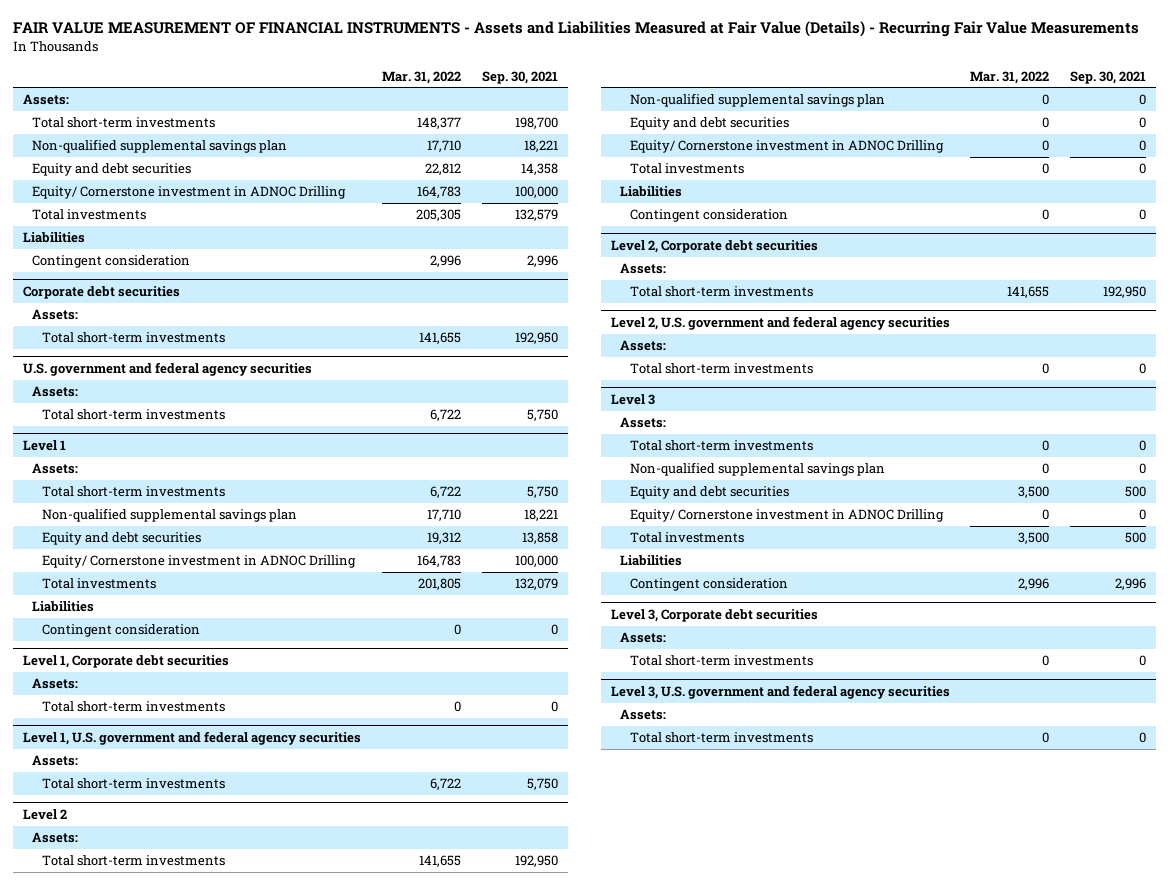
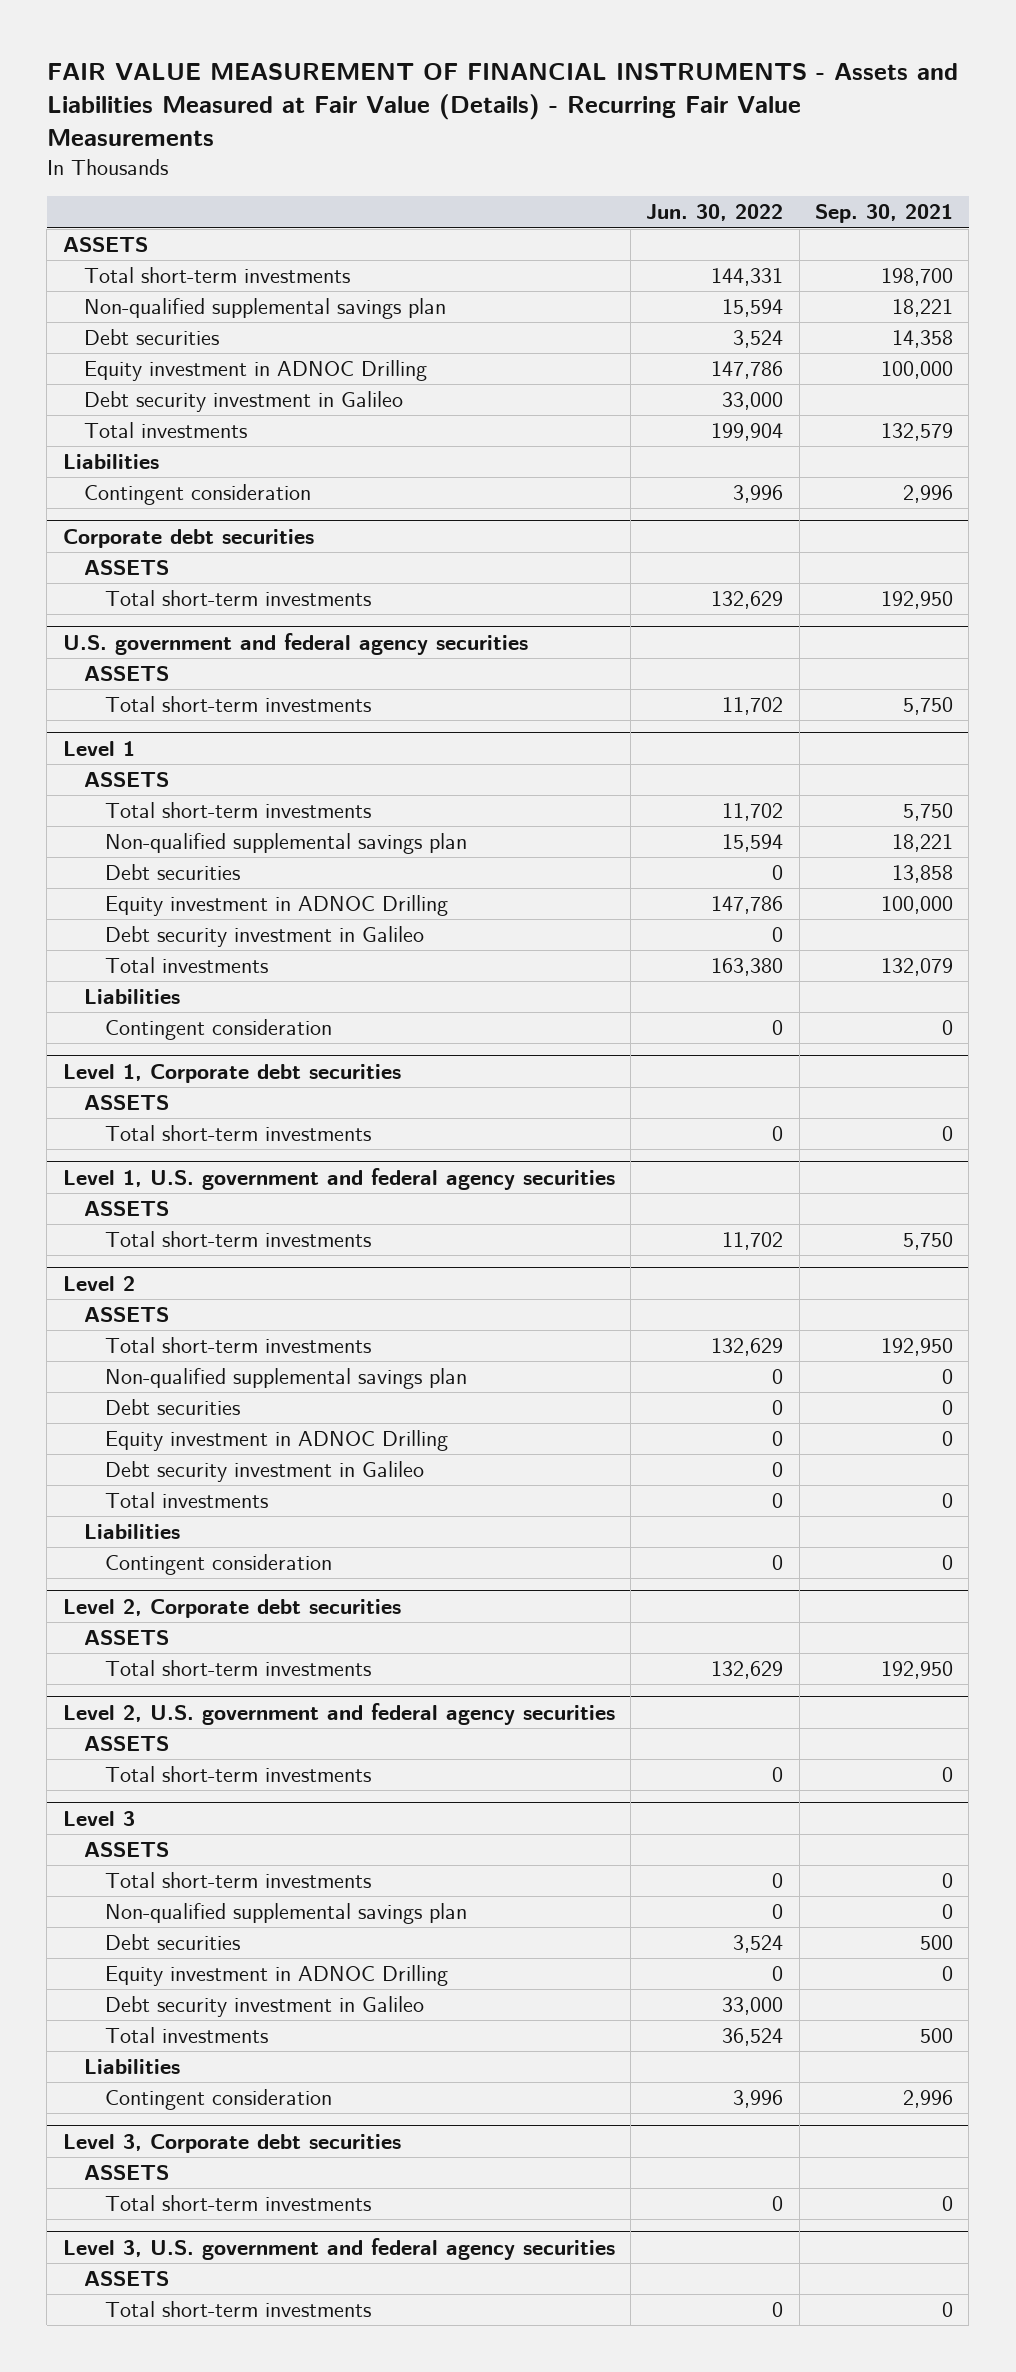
- | Mar. 31, 2022 | Sep. 30, 2021
+ | Jun. 30, 2022 | Sep. 30, 2021
- Assets:
+ ASSETS
- Equity and debt securities | 22,812 | 14,358
- Equity/ Cornerstone investment in ADNOC Drilling | 164,783 | 100,000
+ Debt securities | 3,524 | 14,358
+ Equity investment in ADNOC Drilling | 147,786 | 100,000
+ Debt security investment in Galileo | 33,000 |
@ Corporate debt securities
- Assets:
+ ASSETS
@ U.S. government and federal agency securities
- Assets:
+ ASSETS
@ Level 1
- Assets:
+ ASSETS
- Equity and debt securities | 19,312 | 13,858
- Equity/ Cornerstone investment in ADNOC Drilling | 164,783 | 100,000
+ Debt securities | 0 | 13,858
+ Equity investment in ADNOC Drilling | 147,786 | 100,000
+ Debt security investment in Galileo | 0 |
@ Level 1, Corporate debt securities
- Assets:
+ ASSETS
@ Level 1, U.S. government and federal agency securities
- Assets:
+ ASSETS
@ Level 2
- Assets:
+ ASSETS
- Equity and debt securities | 0 | 0
- Equity/ Cornerstone investment in ADNOC Drilling | 0 | 0
+ Debt securities | 0 | 0
+ Equity investment in ADNOC Drilling | 0 | 0
+ Debt security investment in Galileo | 0 |
@ Level 2, Corporate debt securities
- Assets:
+ ASSETS
@ Level 2, U.S. government and federal agency securities
- Assets:
+ ASSETS
@ Level 3
- Assets:
+ ASSETS
- Equity and debt securities | 3,500 | 500
- Equity/ Cornerstone investment in ADNOC Drilling | 0 | 0
+ Debt securities | 3,524 | 500
+ Equity investment in ADNOC Drilling | 0 | 0
+ Debt security investment in Galileo | 33,000 |
@ Level 3, Corporate debt securities
- Assets:
+ ASSETS
@ Level 3, U.S. government and federal agency securities
- Assets:
+ ASSETS

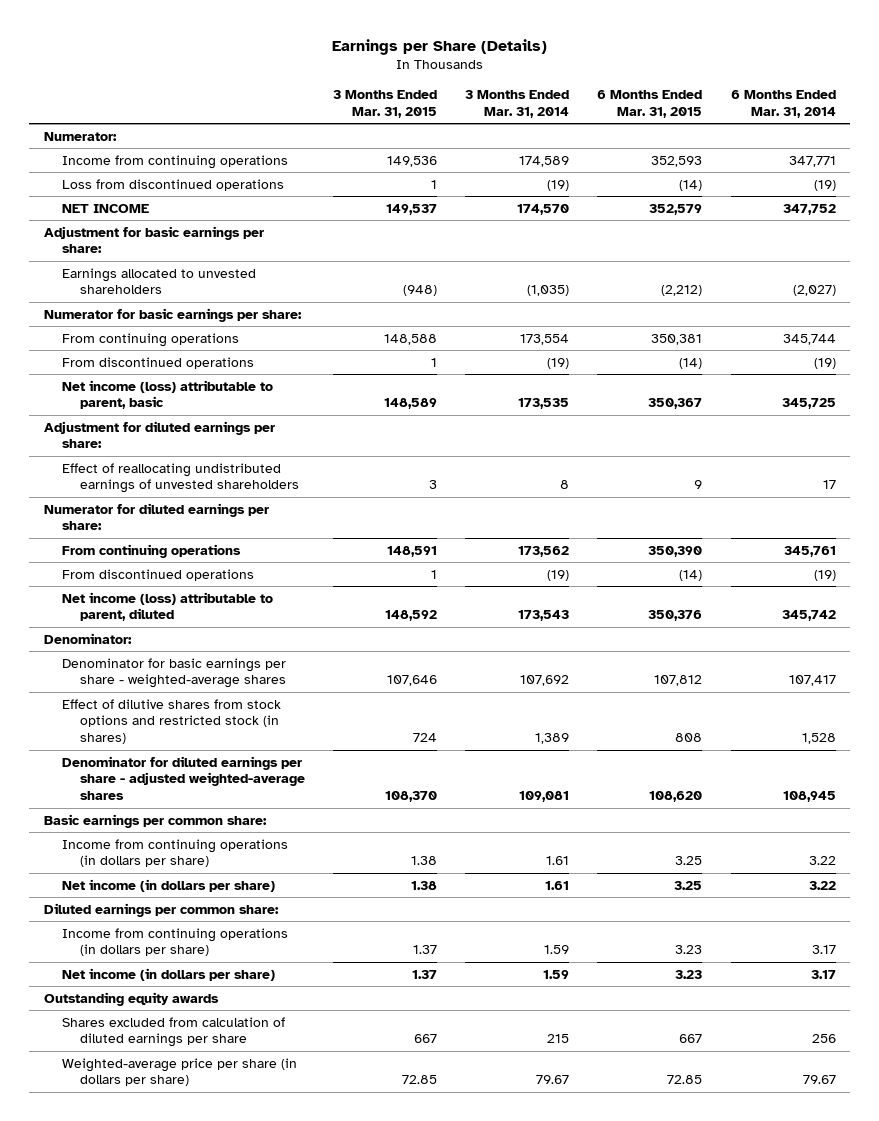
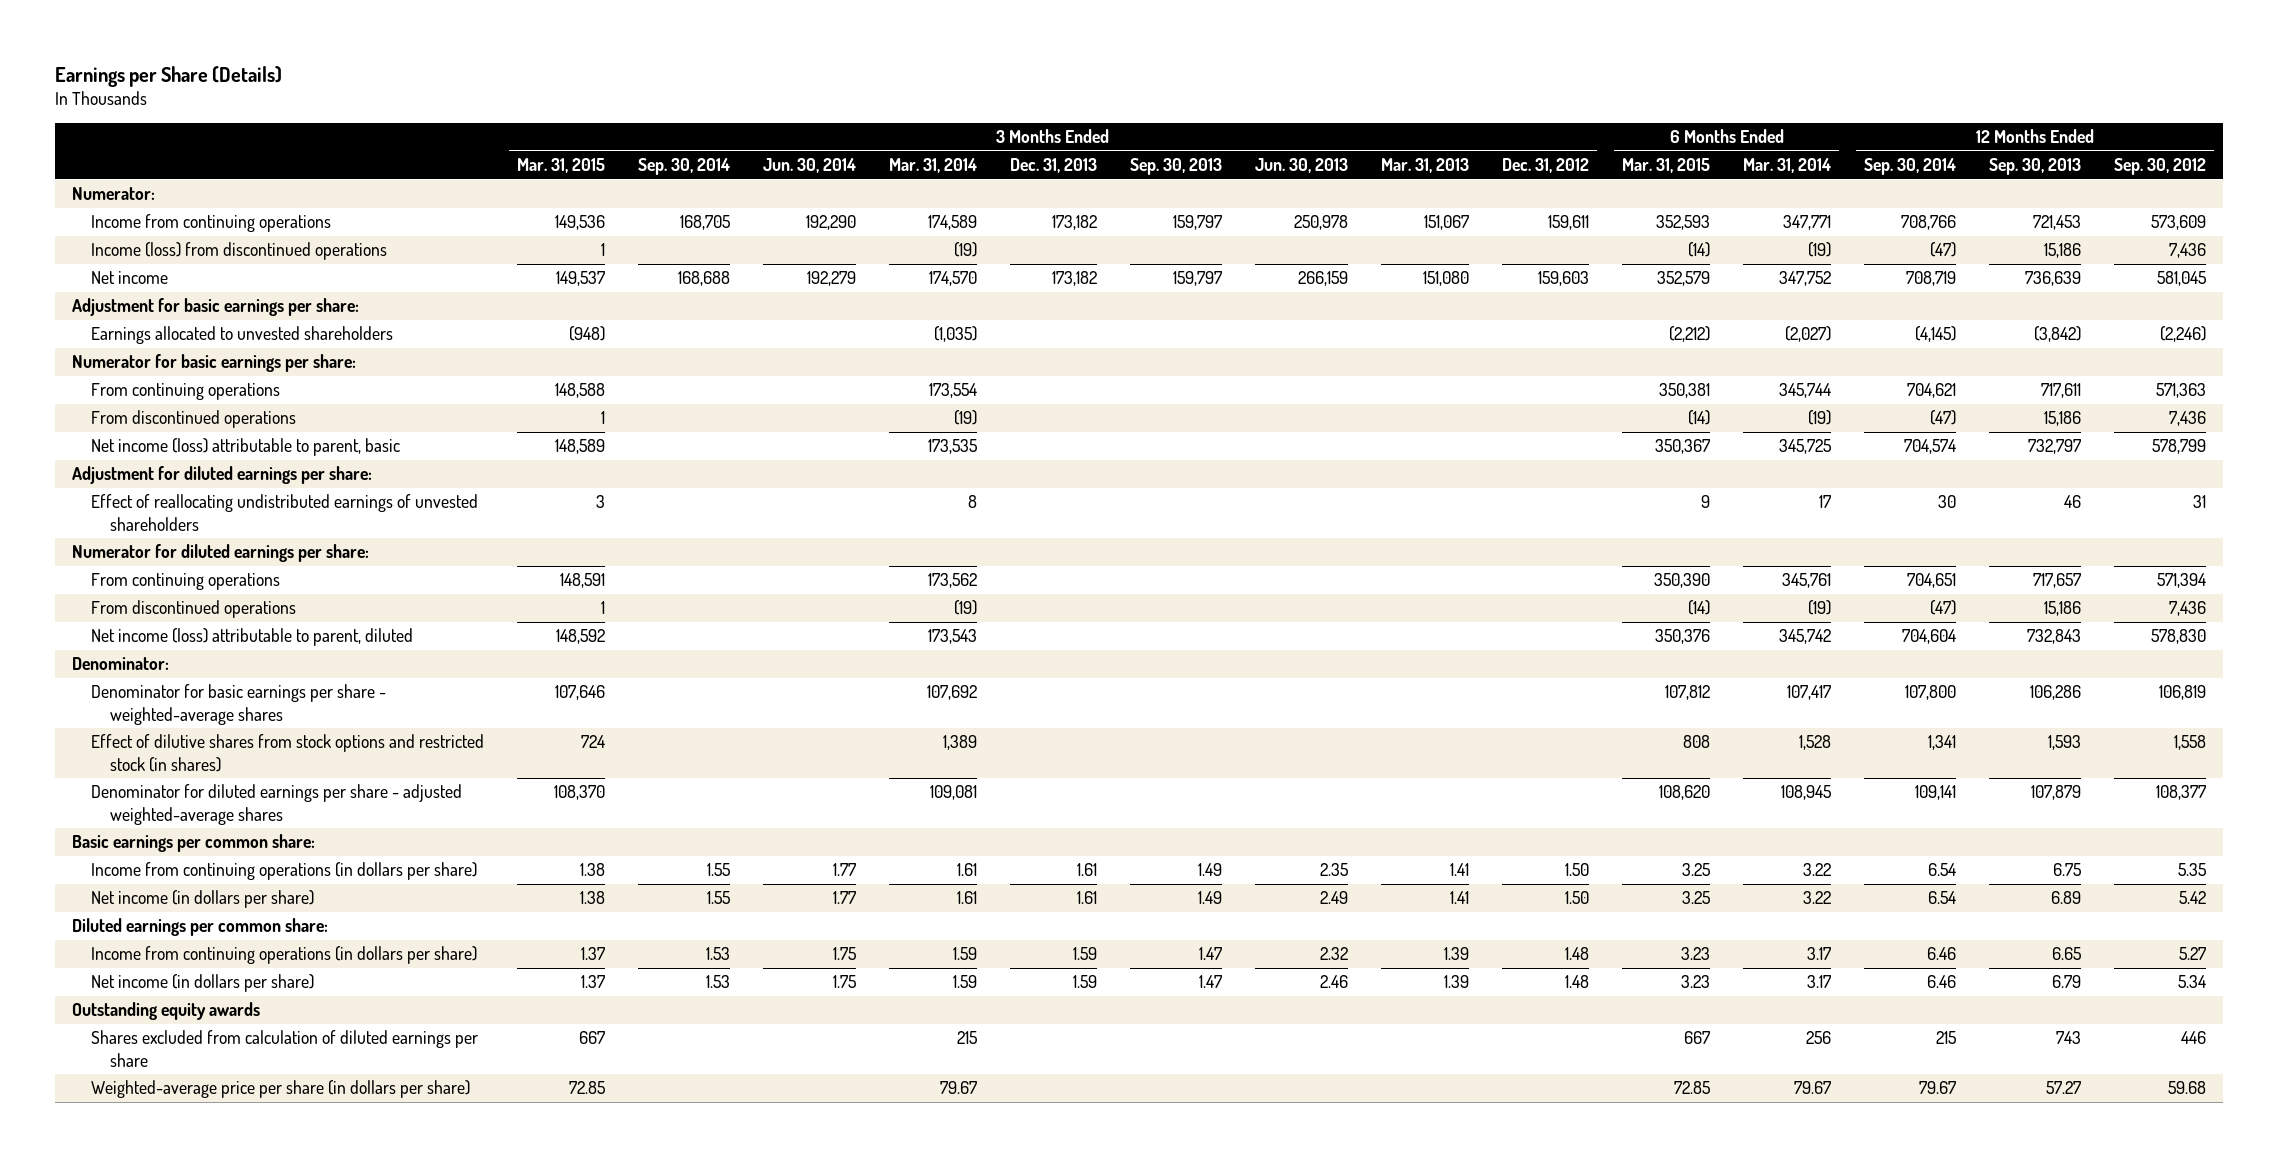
- | 3 Months Ended Mar. 31, 2015 | 3 Months Ended Mar. 31, 2014 | 6 Months Ended Mar. 31, 2015 | 6 Months Ended Mar. 31, 2014
+ | 3 Months Ended Mar. 31, 2015 | 3 Months Ended Sep. 30, 2014 | 3 Months Ended Jun. 30, 2014 | 3 Months Ended Mar. 31, 2014 | 3 Months Ended Dec. 31, 2013 | 3 Months Ended Sep. 30, 2013 | 3 Months Ended Jun. 30, 2013 | 3 Months Ended Mar. 31, 2013 | 3 Months Ended Dec. 31, 2012 | 6 Months Ended Mar. 31, 2015 | 6 Months Ended Mar. 31, 2014 | 12 Months Ended Sep. 30, 2014 | 12 Months Ended Sep. 30, 2013 | 12 Months Ended Sep. 30, 2012
- Loss from discontinued operations | 1 | (19) | (14) | (19)
- NET INCOME | 149,537 | 174,570 | 352,579 | 347,752
+ Income (loss) from discontinued operations | 1 | | | (19) | | | | | | (14) | (19) | (47) | 15,186 | 7,436
+ Net income | 149,537 | 168,688 | 192,279 | 174,570 | 173,182 | 159,797 | 266,159 | 151,080 | 159,603 | 352,579 | 347,752 | 708,719 | 736,639 | 581,045

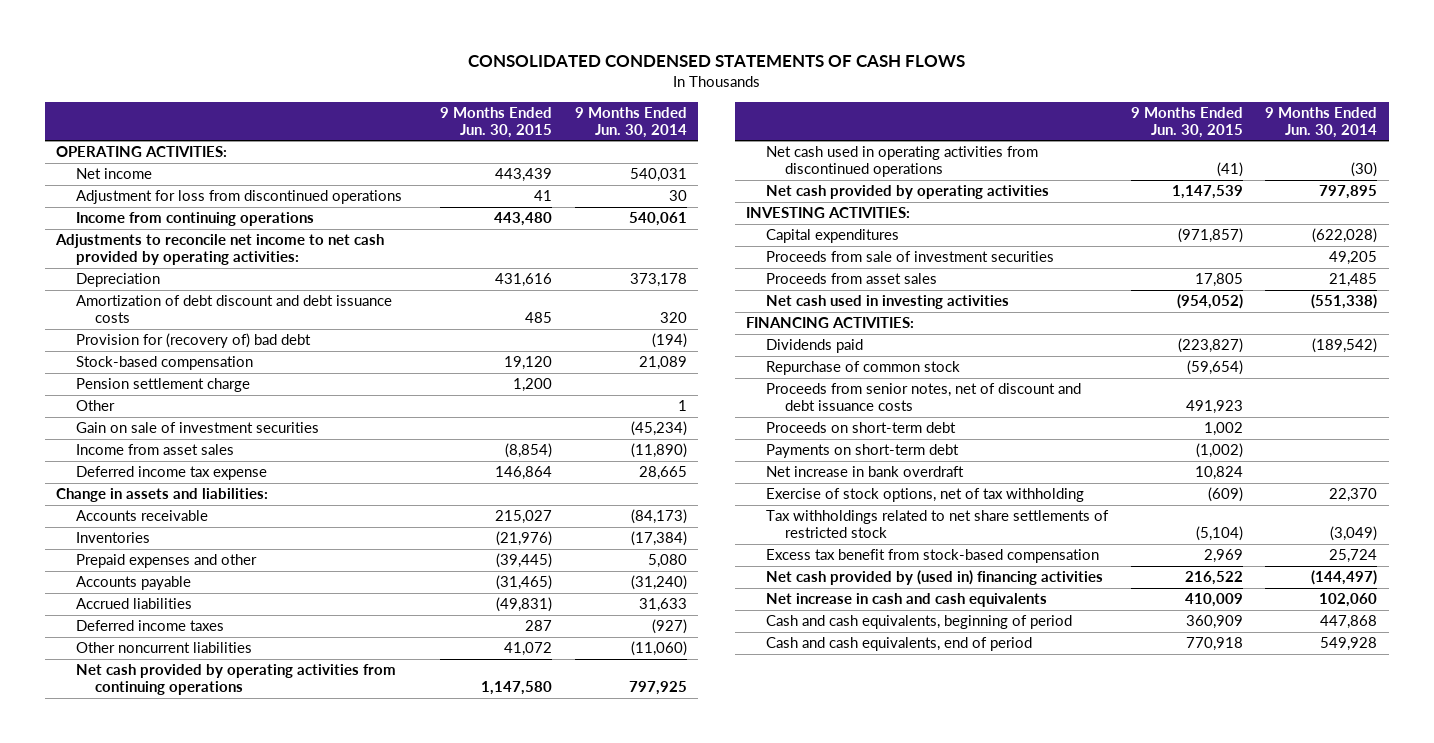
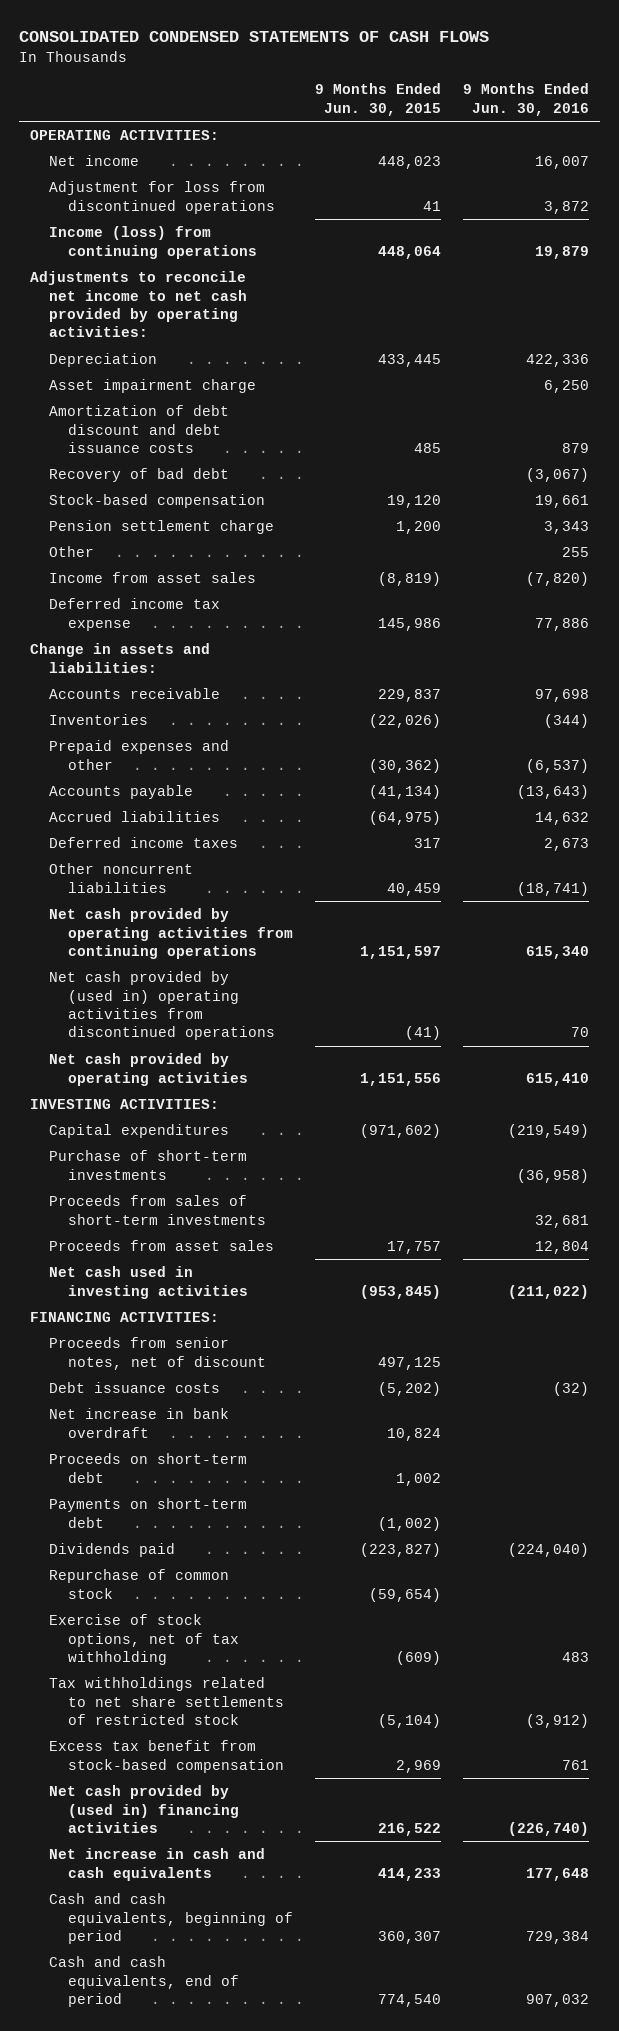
- | 9 Months Ended Jun. 30, 2015 | 9 Months Ended Jun. 30, 2014
+ | 9 Months Ended Jun. 30, 2015 | 9 Months Ended Jun. 30, 2016
- Net income | 443,439 | 540,031
+ Net income | 448,023 | 16,007
- Income from continuing operations | 443,480 | 540,061
+ Income (loss) from continuing operations | 448,064 | 19,879
- Depreciation | 431,616 | 373,178
+ Depreciation | 433,445 | 422,336
+ Asset impairment charge | | 6,250
- Provision for (recovery of) bad debt | | (194)
+ Recovery of bad debt | | (3,067)
- Gain on sale of investment securities | | (45,234)
- Income from asset sales | (8,854) | (11,890)
- Deferred income tax expense | 146,864 | 28,665
+ Income from asset sales | (8,819) | (7,820)
+ Deferred income tax expense | 145,986 | 77,886
- Accounts receivable | 215,027 | (84,173)
- Inventories | (21,976) | (17,384)
- Prepaid expenses and other | (39,445) | 5,080
- Accounts payable | (31,465) | (31,240)
- Accrued liabilities | (49,831) | 31,633
- Deferred income taxes | 287 | (927)
- Other noncurrent liabilities | 41,072 | (11,060)
- Net cash provided by operating activities from continuing operations | 1,147,580 | 797,925
- Net cash used in operating activities from discontinued operations | (41) | (30)
- Net cash provided by operating activities | 1,147,539 | 797,895
+ Accounts receivable | 229,837 | 97,698
+ Inventories | (22,026) | (344)
+ Prepaid expenses and other | (30,362) | (6,537)
+ Accounts payable | (41,134) | (13,643)
+ Accrued liabilities | (64,975) | 14,632
+ Deferred income taxes | 317 | 2,673
+ Other noncurrent liabilities | 40,459 | (18,741)
+ Net cash provided by operating activities from continuing operations | 1,151,597 | 615,340
+ Net cash provided by (used in) operating activities from discontinued operations | (41) | 70
+ Net cash provided by operating activities | 1,151,556 | 615,410
- Capital expenditures | (971,857) | (622,028)
- Proceeds from sale of investment securities | | 49,205
- Proceeds from asset sales | 17,805 | 21,485
- Net cash used in investing activities | (954,052) | (551,338)
+ Capital expenditures | (971,602) | (219,549)
+ Purchase of short-term investments | | (36,958)
+ Proceeds from sales of short-term investments | | 32,681
+ Proceeds from asset sales | 17,757 | 12,804
+ Net cash used in investing activities | (953,845) | (211,022)
- Proceeds from senior notes, net of discount and debt issuance costs | 491,923 |
+ Proceeds from senior notes, net of discount | 497,125 |
+ Debt issuance costs | (5,202) | (32)
moved up: Net increase in bank overdraft | 10,824 |
moved down: Dividends paid | (223,827) | (224,040)
moved down: Repurchase of common stock | (59,654) |
- Net increase in cash and cash equivalents | 410,009 | 102,060
- Cash and cash equivalents, beginning of period | 360,909 | 447,868
- Cash and cash equivalents, end of period | 770,918 | 549,928
+ Net increase in cash and cash equivalents | 414,233 | 177,648
+ Cash and cash equivalents, beginning of period | 360,307 | 729,384
+ Cash and cash equivalents, end of period | 774,540 | 907,032

